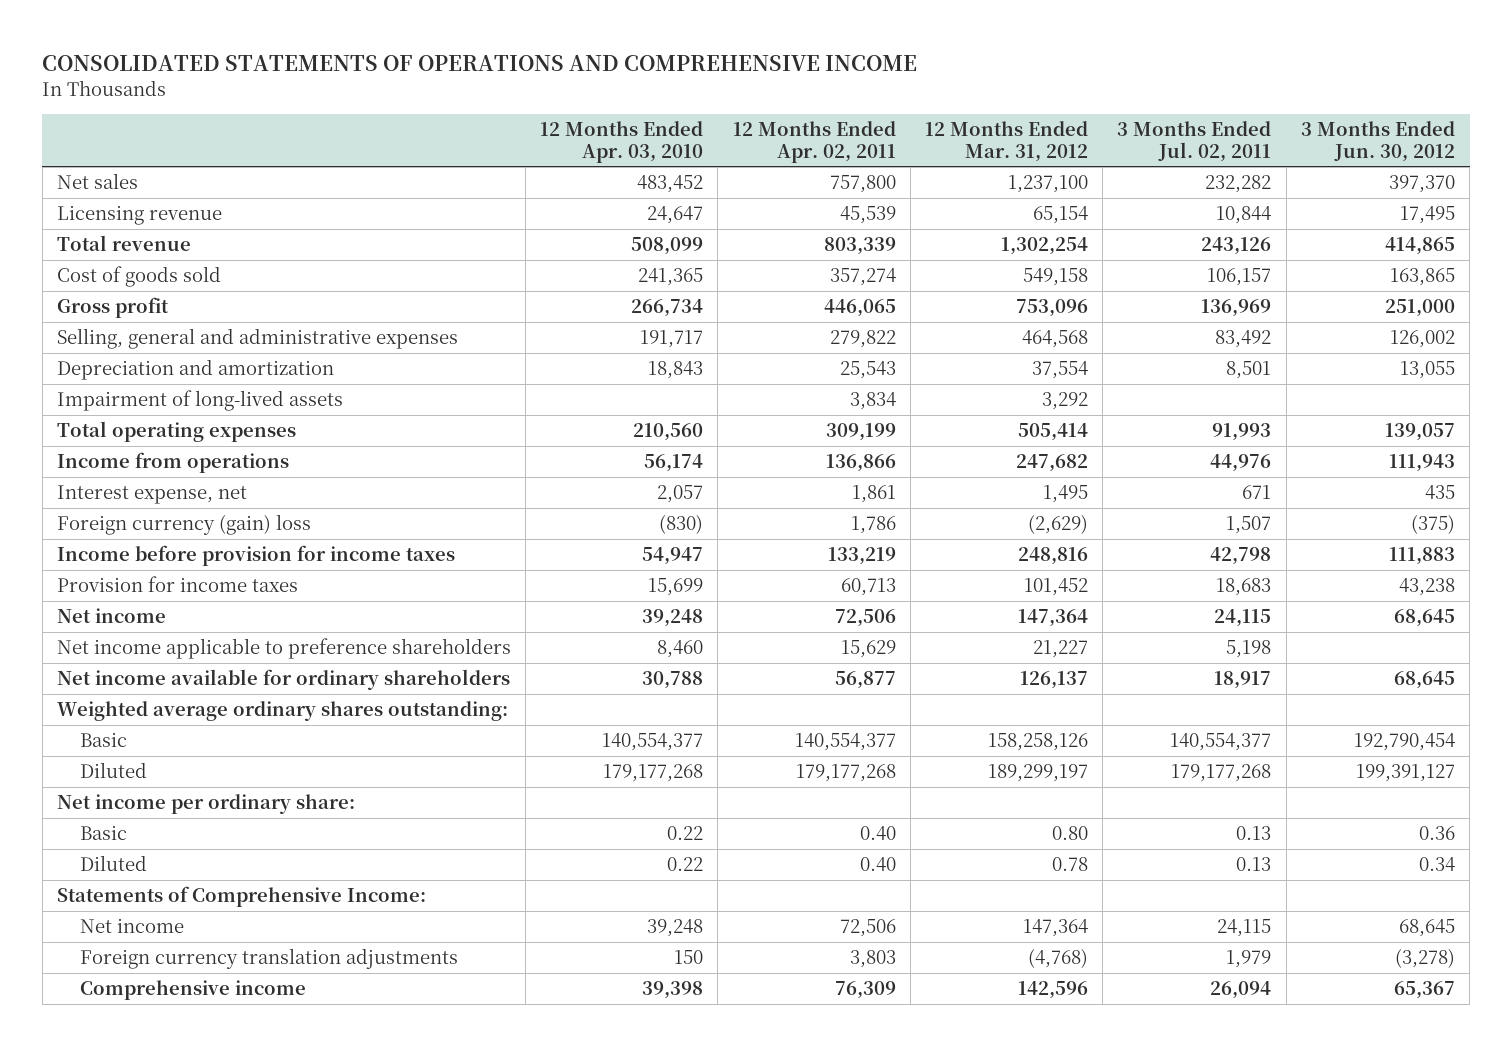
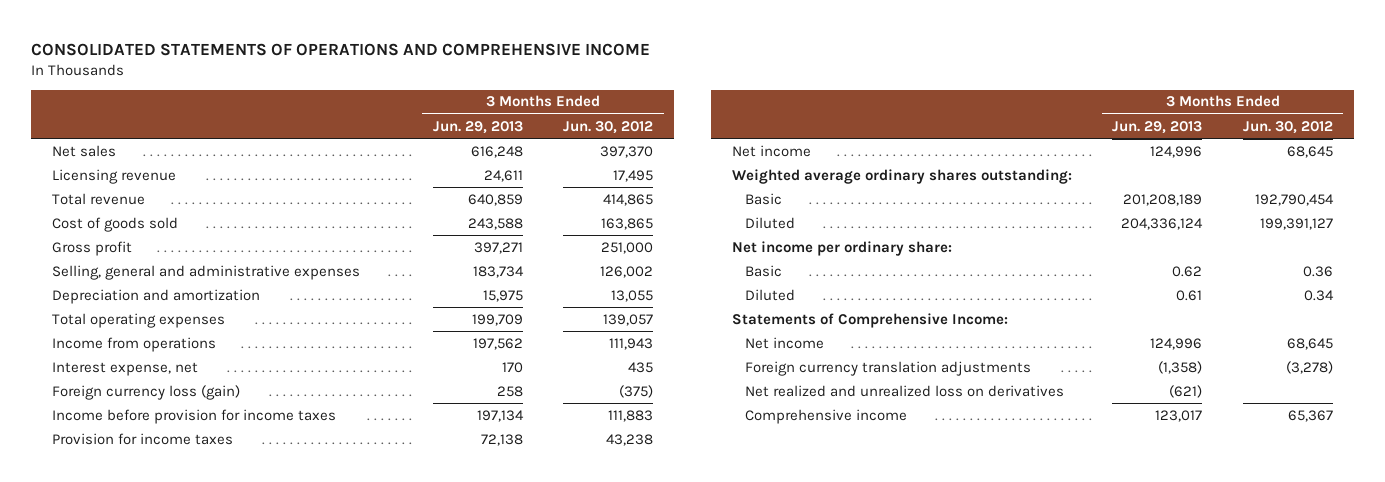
- | 12 Months Ended Apr. 03, 2010 | 12 Months Ended Apr. 02, 2011 | 12 Months Ended Mar. 31, 2012 | 3 Months Ended Jul. 02, 2011 | 3 Months Ended Jun. 30, 2012
+ | 3 Months Ended Jun. 29, 2013 | 3 Months Ended Jun. 30, 2012
- Impairment of long-lived assets | | 3,834 | 3,292 | |
- Foreign currency (gain) loss | (830) | 1,786 | (2,629) | 1,507 | (375)
+ Foreign currency loss (gain) | 258 | (375)
- Net income applicable to preference shareholders | 8,460 | 15,629 | 21,227 | 5,198 |
- Net income available for ordinary shareholders | 30,788 | 56,877 | 126,137 | 18,917 | 68,645
+ Net realized and unrealized loss on derivatives | (621) |

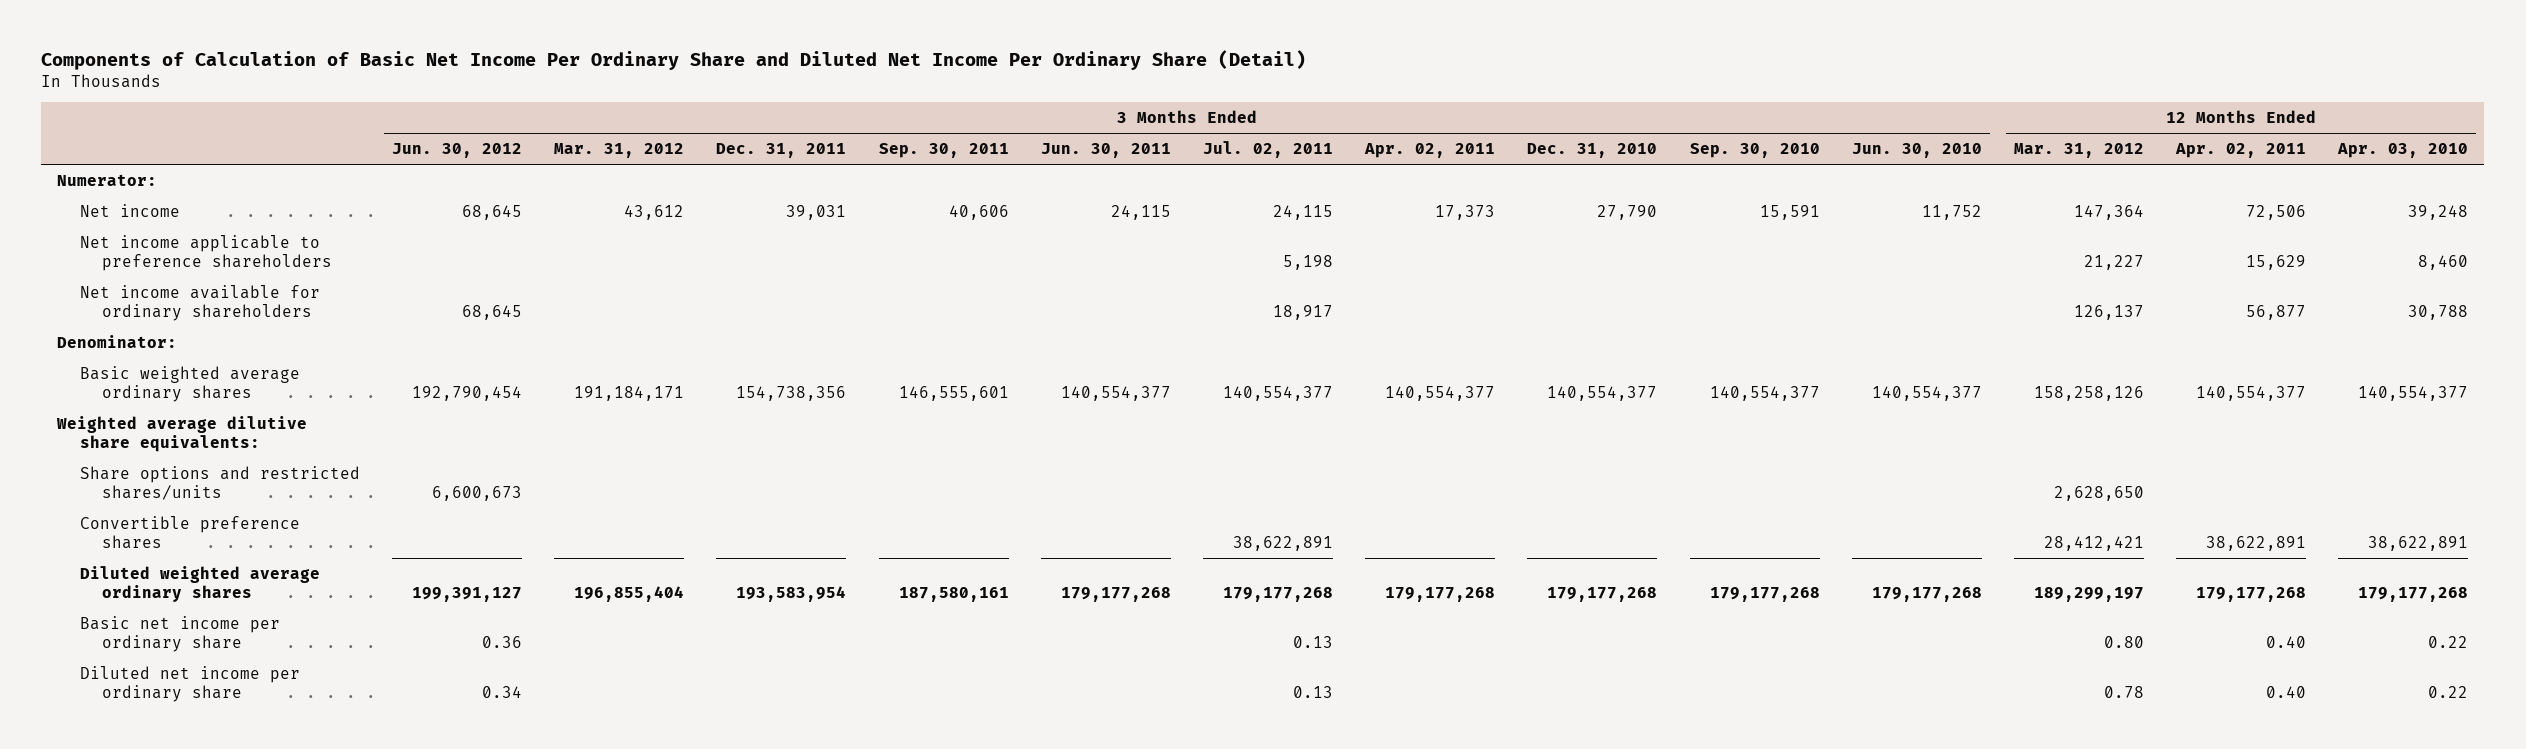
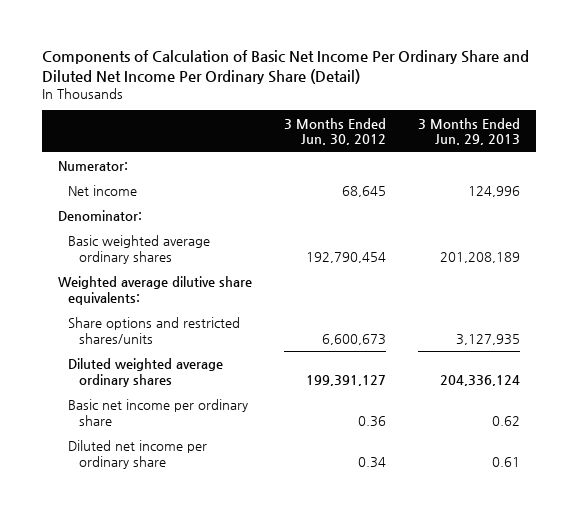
- | 3 Months Ended Jun. 30, 2012 | 3 Months Ended Mar. 31, 2012 | 3 Months Ended Dec. 31, 2011 | 3 Months Ended Sep. 30, 2011 | 3 Months Ended Jun. 30, 2011 | 3 Months Ended Jul. 02, 2011 | 3 Months Ended Apr. 02, 2011 | 3 Months Ended Dec. 31, 2010 | 3 Months Ended Sep. 30, 2010 | 3 Months Ended Jun. 30, 2010 | 12 Months Ended Mar. 31, 2012 | 12 Months Ended Apr. 02, 2011 | 12 Months Ended Apr. 03, 2010
+ | 3 Months Ended Jun. 30, 2012 | 3 Months Ended Jun. 29, 2013
- Net income applicable to preference shareholders | | | | | | 5,198 | | | | | 21,227 | 15,629 | 8,460
- Net income available for ordinary shareholders | 68,645 | | | | | 18,917 | | | | | 126,137 | 56,877 | 30,788
- Convertible preference shares | | | | | | 38,622,891 | | | | | 28,412,421 | 38,622,891 | 38,622,891

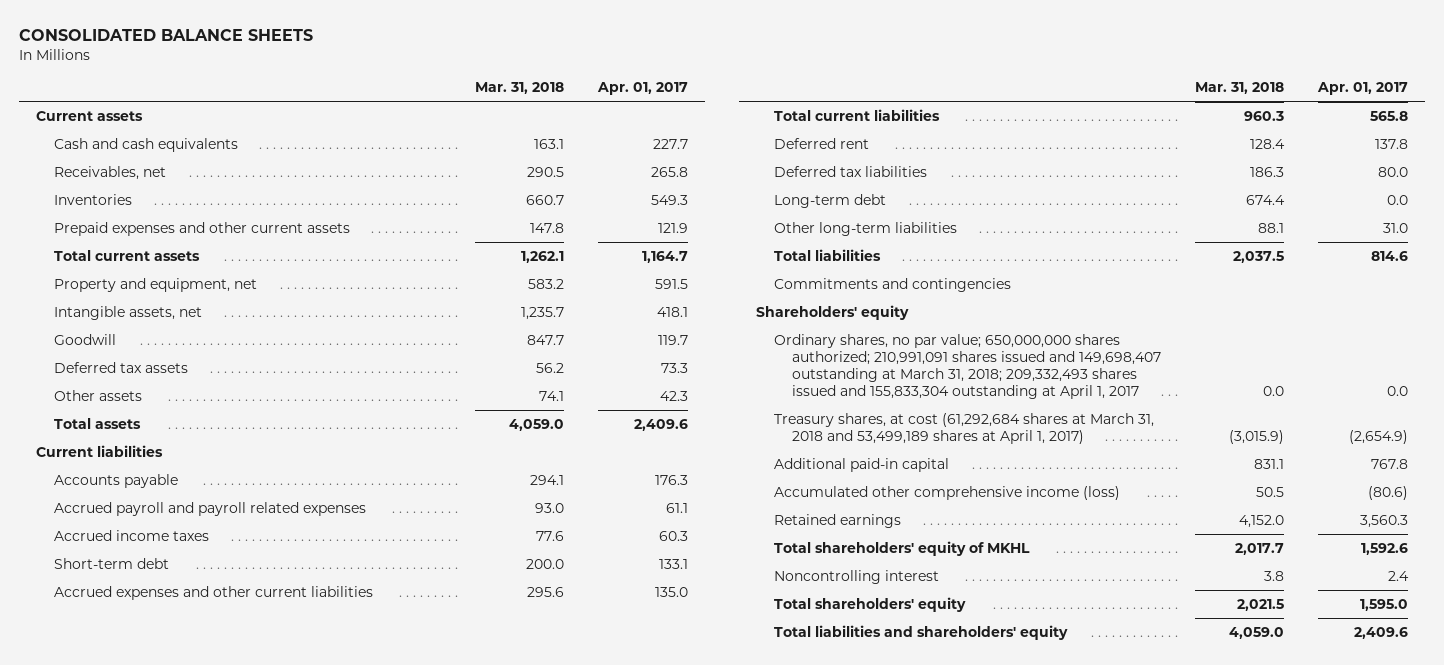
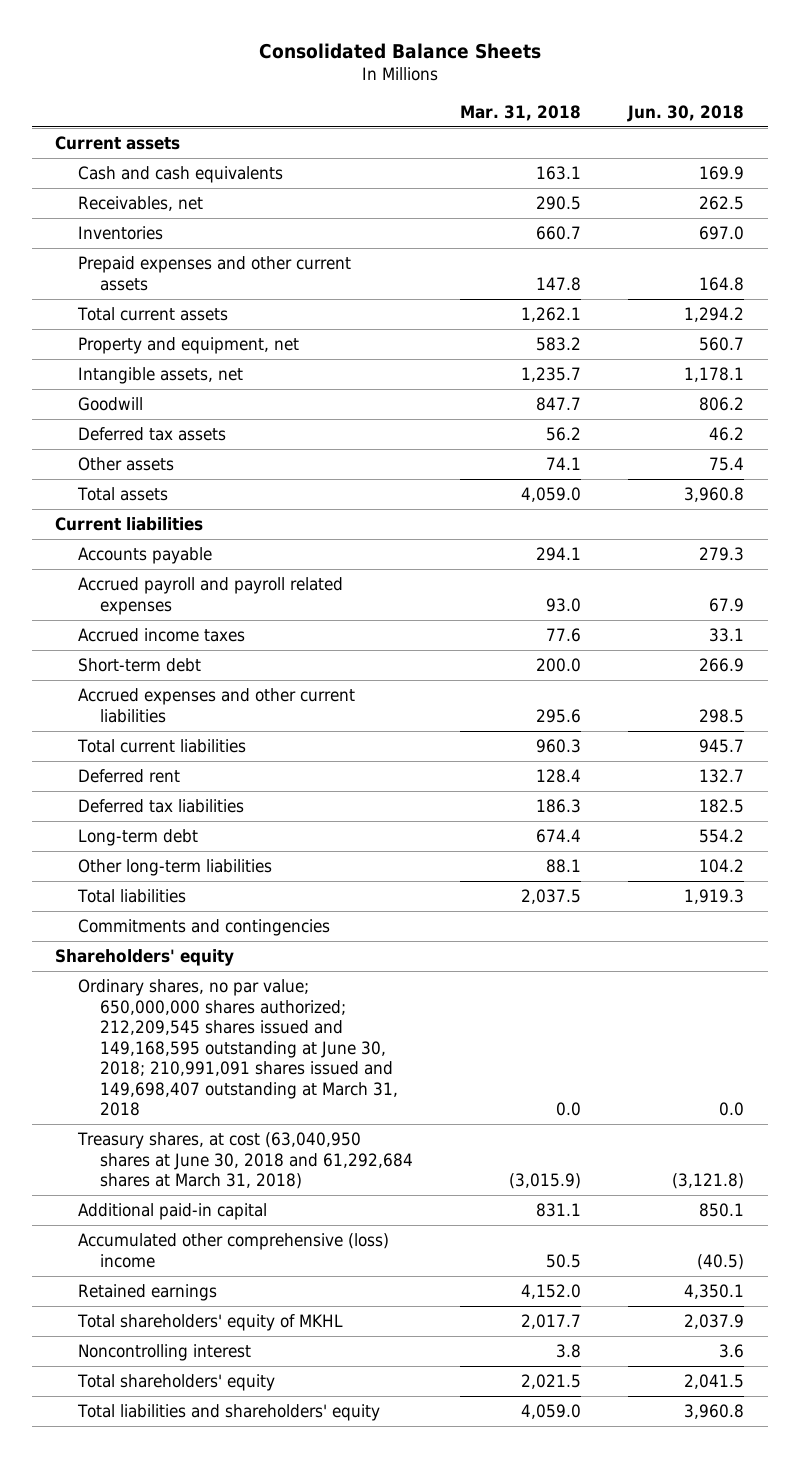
- CONSOLIDATED BALANCE SHEETS
+ Consolidated Balance Sheets
- | Mar. 31, 2018 | Apr. 01, 2017
+ | Mar. 31, 2018 | Jun. 30, 2018
- Ordinary shares, no par value; 650,000,000 shares authorized; 210,991,091 shares issued and 149,698,407 outstanding at March 31, 2018; 209,332,493 shares issued and 155,833,304 outstanding at April 1, 2017 | 0.0 | 0.0
- Treasury shares, at cost (61,292,684 shares at March 31, 2018 and 53,499,189 shares at April 1, 2017) | (3,015.9) | (2,654.9)
+ Ordinary shares, no par value; 650,000,000 shares authorized; 212,209,545 shares issued and 149,168,595 outstanding at June 30, 2018; 210,991,091 shares issued and 149,698,407 outstanding at March 31, 2018 | 0.0 | 0.0
+ Treasury shares, at cost (63,040,950 shares at June 30, 2018 and 61,292,684 shares at March 31, 2018) | (3,015.9) | (3,121.8)
- Accumulated other comprehensive income (loss) | 50.5 | (80.6)
+ Accumulated other comprehensive (loss) income | 50.5 | (40.5)

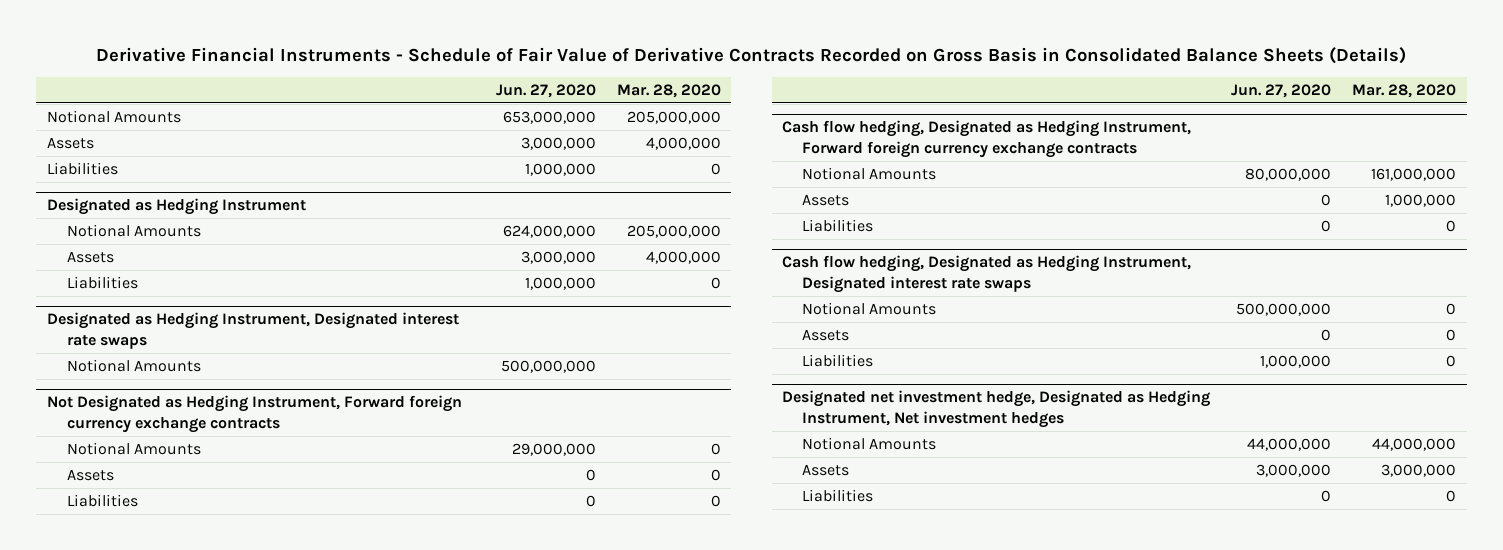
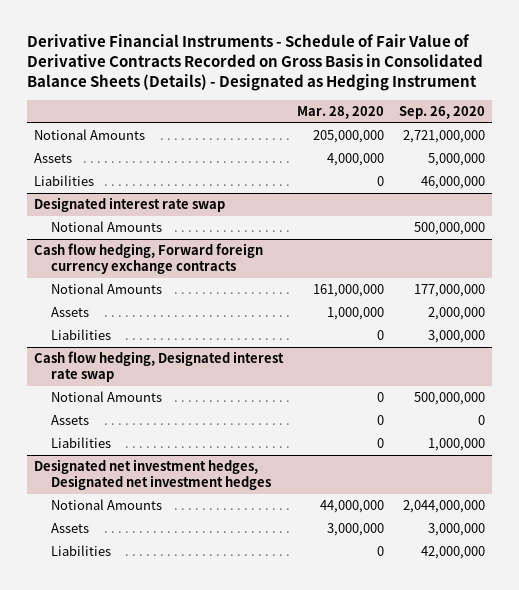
- Derivative Financial Instruments - Schedule of Fair Value of Derivative Contracts Recorded on Gross Basis in Consolidated Balance Sheets (Details)
+ Derivative Financial Instruments - Schedule of Fair Value of Derivative Contracts Recorded on Gross Basis in Consolidated Balance Sheets (Details) - Designated as Hedging Instrument
- | Jun. 27, 2020 | Mar. 28, 2020
+ | Mar. 28, 2020 | Sep. 26, 2020
- Designated as Hedging Instrument
- Notional Amounts | 624,000,000 | 205,000,000
- Assets | 3,000,000 | 4,000,000
- Liabilities | 1,000,000 | 0
- Designated as Hedging Instrument, Designated interest rate swaps
+ Designated interest rate swap
- Not Designated as Hedging Instrument, Forward foreign currency exchange contracts
- Notional Amounts | 29,000,000 | 0
- Assets | 0 | 0
- Liabilities | 0 | 0
- Cash flow hedging, Designated as Hedging Instrument, Forward foreign currency exchange contracts
+ Cash flow hedging, Forward foreign currency exchange contracts
- Cash flow hedging, Designated as Hedging Instrument, Designated interest rate swaps
+ Cash flow hedging, Designated interest rate swap
- Designated net investment hedge, Designated as Hedging Instrument, Net investment hedges
+ Designated net investment hedges, Designated net investment hedges

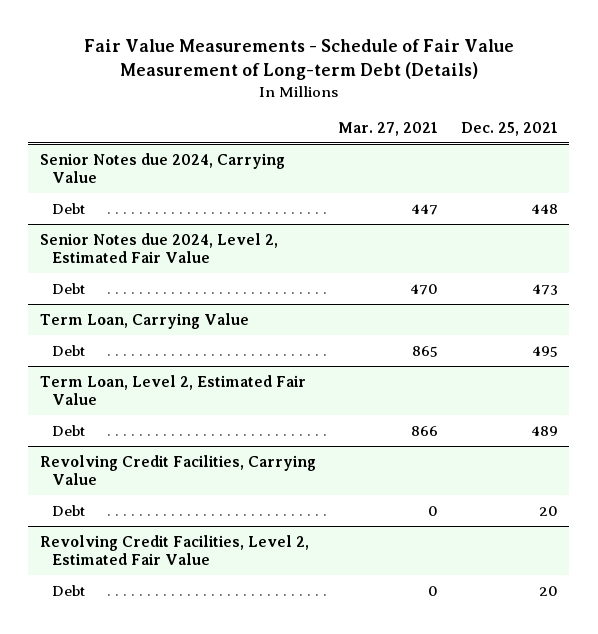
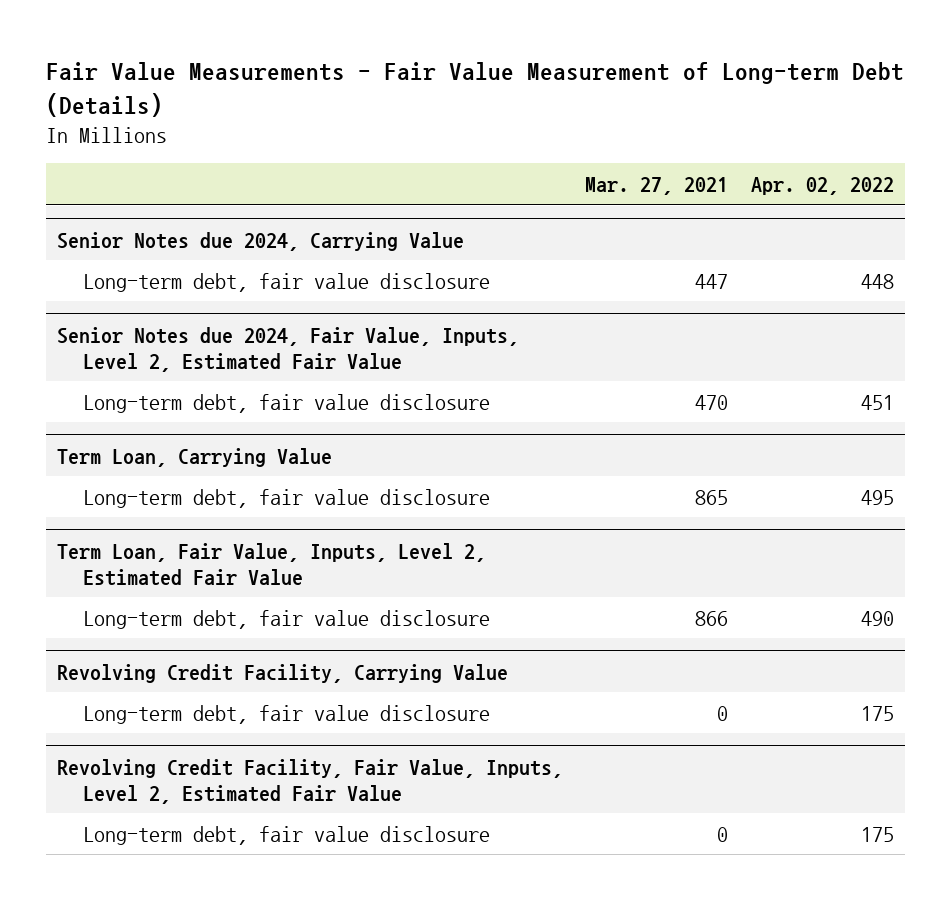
- Fair Value Measurements - Schedule of Fair Value Measurement of Long-term Debt (Details)
+ Fair Value Measurements - Fair Value Measurement of Long-term Debt (Details)
- | Mar. 27, 2021 | Dec. 25, 2021
+ | Mar. 27, 2021 | Apr. 02, 2022
@ Senior Notes due 2024, Carrying Value
- Debt | 447 | 448
- Senior Notes due 2024, Level 2, Estimated Fair Value
- Debt | 470 | 473
@ Senior Notes due 2024, Carrying Value
+ Long-term debt, fair value disclosure | 447 | 448
+ Senior Notes due 2024, Fair Value, Inputs, Level 2, Estimated Fair Value
+ Long-term debt, fair value disclosure | 470 | 451
@ Term Loan, Carrying Value
- Debt | 865 | 495
- Term Loan, Level 2, Estimated Fair Value
- Debt | 866 | 489
- Revolving Credit Facilities, Carrying Value
- Debt | 0 | 20
- Revolving Credit Facilities, Level 2, Estimated Fair Value
- Debt | 0 | 20
@ Term Loan, Carrying Value
+ Long-term debt, fair value disclosure | 865 | 495
+ Term Loan, Fair Value, Inputs, Level 2, Estimated Fair Value
+ Long-term debt, fair value disclosure | 866 | 490
+ Revolving Credit Facility, Carrying Value
+ Long-term debt, fair value disclosure | 0 | 175
+ Revolving Credit Facility, Fair Value, Inputs, Level 2, Estimated Fair Value
+ Long-term debt, fair value disclosure | 0 | 175

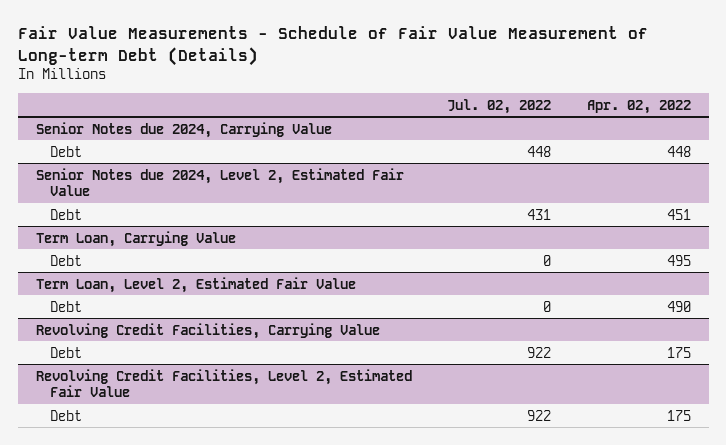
- Fair Value Measurements - Fair Value Measurement of Long-term Debt (Details)
+ Fair Value Measurements - Schedule of Fair Value Measurement of Long-term Debt (Details)
- | Mar. 27, 2021 | Apr. 02, 2022
+ | Jul. 02, 2022 | Apr. 02, 2022
@ Senior Notes due 2024, Carrying Value
- Long-term debt, fair value disclosure | 447 | 448
- Senior Notes due 2024, Fair Value, Inputs, Level 2, Estimated Fair Value
- Long-term debt, fair value disclosure | 470 | 451
@ Senior Notes due 2024, Carrying Value
+ Debt | 448 | 448
+ Senior Notes due 2024, Level 2, Estimated Fair Value
+ Debt | 431 | 451
@ Term Loan, Carrying Value
- Long-term debt, fair value disclosure | 865 | 495
- Term Loan, Fair Value, Inputs, Level 2, Estimated Fair Value
- Long-term debt, fair value disclosure | 866 | 490
- Revolving Credit Facility, Carrying Value
- Long-term debt, fair value disclosure | 0 | 175
- Revolving Credit Facility, Fair Value, Inputs, Level 2, Estimated Fair Value
- Long-term debt, fair value disclosure | 0 | 175
@ Term Loan, Carrying Value
+ Debt | 0 | 495
+ Term Loan, Level 2, Estimated Fair Value
+ Debt | 0 | 490
+ Revolving Credit Facilities, Carrying Value
+ Debt | 922 | 175
+ Revolving Credit Facilities, Level 2, Estimated Fair Value
+ Debt | 922 | 175

